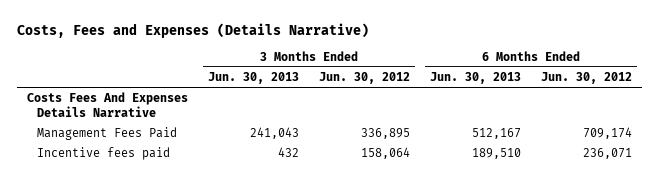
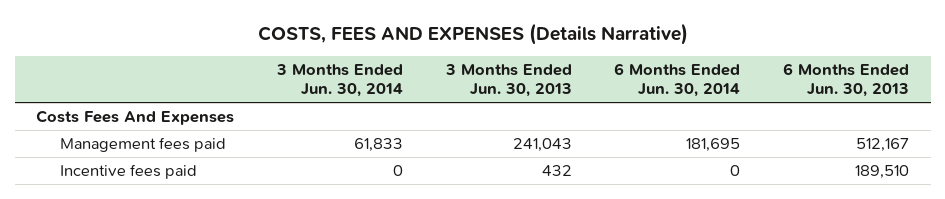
- Costs, Fees and Expenses (Details Narrative)
+ COSTS, FEES AND EXPENSES (Details Narrative)
- | 3 Months Ended Jun. 30, 2013 | 3 Months Ended Jun. 30, 2012 | 6 Months Ended Jun. 30, 2013 | 6 Months Ended Jun. 30, 2012
+ | 3 Months Ended Jun. 30, 2014 | 3 Months Ended Jun. 30, 2013 | 6 Months Ended Jun. 30, 2014 | 6 Months Ended Jun. 30, 2013
- Costs Fees And Expenses Details Narrative
- Management Fees Paid | 241,043 | 336,895 | 512,167 | 709,174
+ Costs Fees And Expenses
+ Management fees paid | 61,833 | 241,043 | 181,695 | 512,167

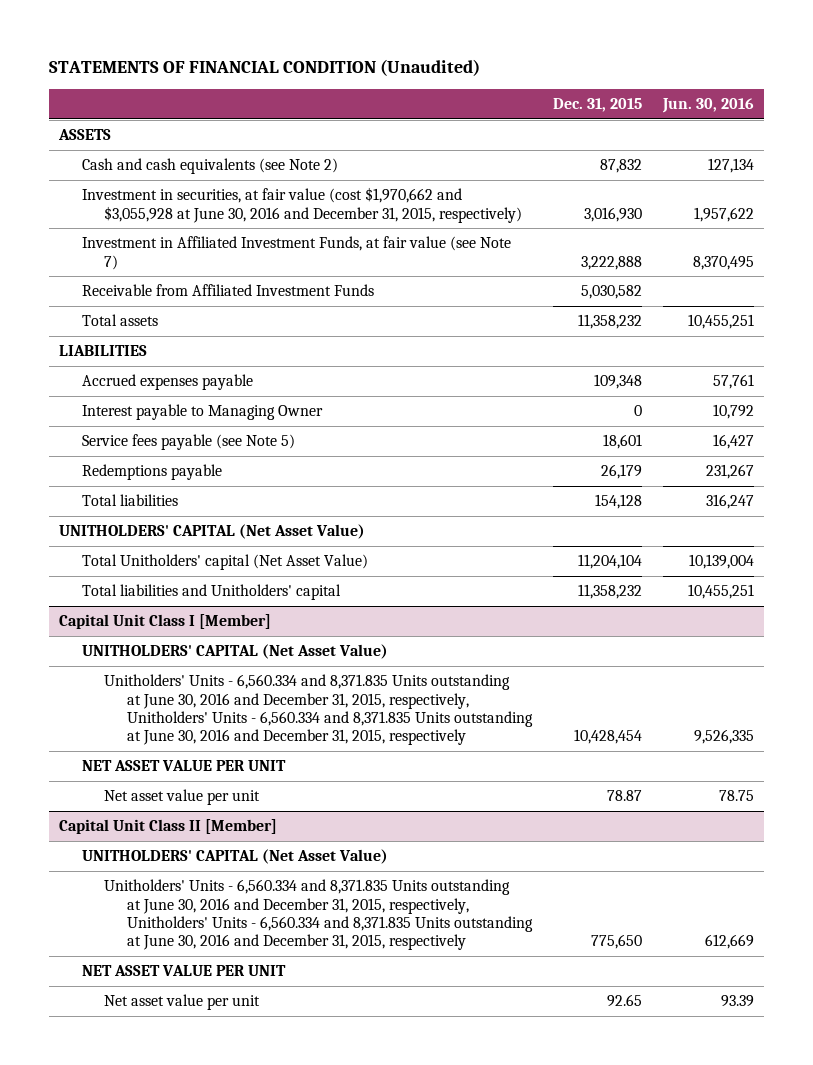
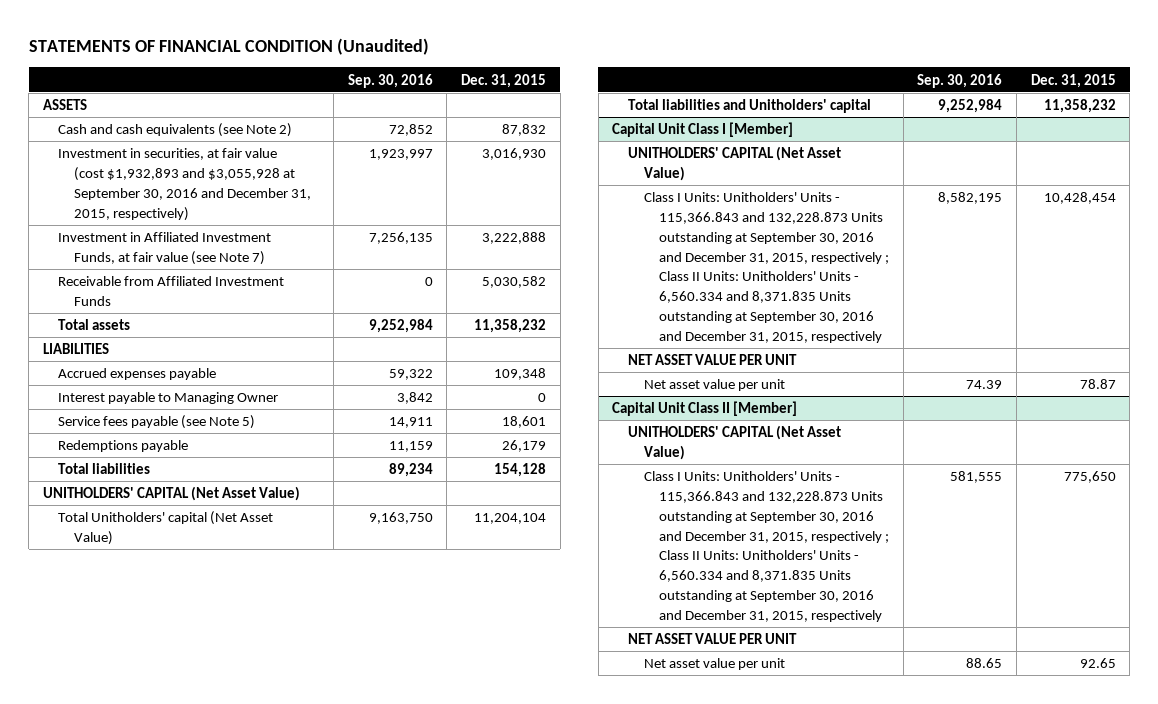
- | Dec. 31, 2015 | Jun. 30, 2016
+ | Sep. 30, 2016 | Dec. 31, 2015
- Investment in securities, at fair value (cost $1,970,662 and $3,055,928 at June 30, 2016 and December 31, 2015, respectively) | 3,016,930 | 1,957,622
+ Investment in securities, at fair value (cost $1,932,893 and $3,055,928 at September 30, 2016 and December 31, 2015, respectively) | 1,923,997 | 3,016,930
@ Capital Unit Class I [Member]
- Unitholders' Units - 6,560.334 and 8,371.835 Units outstanding at June 30, 2016 and December 31, 2015, respectively, Unitholders' Units - 6,560.334 and 8,371.835 Units outstanding at June 30, 2016 and December 31, 2015, respectively | 10,428,454 | 9,526,335
+ Class I Units: Unitholders' Units - 115,366.843 and 132,228.873 Units outstanding at September 30, 2016 and December 31, 2015, respectively ; Class II Units: Unitholders' Units - 6,560.334 and 8,371.835 Units outstanding at September 30, 2016 and December 31, 2015, respectively | 8,582,195 | 10,428,454
@ Capital Unit Class II [Member]
- Unitholders' Units - 6,560.334 and 8,371.835 Units outstanding at June 30, 2016 and December 31, 2015, respectively, Unitholders' Units - 6,560.334 and 8,371.835 Units outstanding at June 30, 2016 and December 31, 2015, respectively | 775,650 | 612,669
+ Class I Units: Unitholders' Units - 115,366.843 and 132,228.873 Units outstanding at September 30, 2016 and December 31, 2015, respectively ; Class II Units: Unitholders' Units - 6,560.334 and 8,371.835 Units outstanding at September 30, 2016 and December 31, 2015, respectively | 581,555 | 775,650

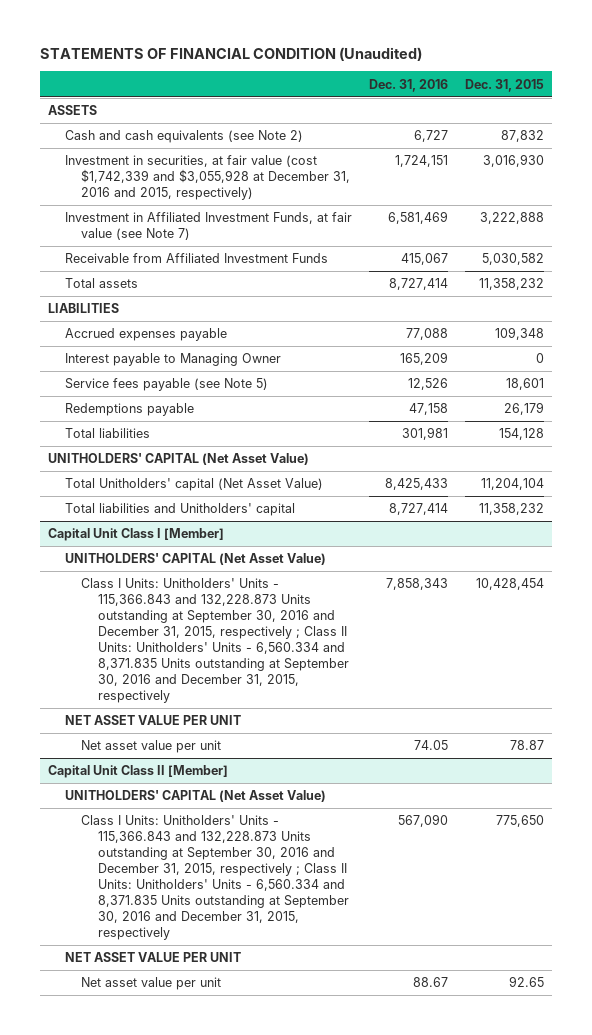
- | Sep. 30, 2016 | Dec. 31, 2015
+ | Dec. 31, 2016 | Dec. 31, 2015
- Investment in securities, at fair value (cost $1,932,893 and $3,055,928 at September 30, 2016 and December 31, 2015, respectively) | 1,923,997 | 3,016,930
+ Investment in securities, at fair value (cost $1,742,339 and $3,055,928 at December 31, 2016 and 2015, respectively) | 1,724,151 | 3,016,930

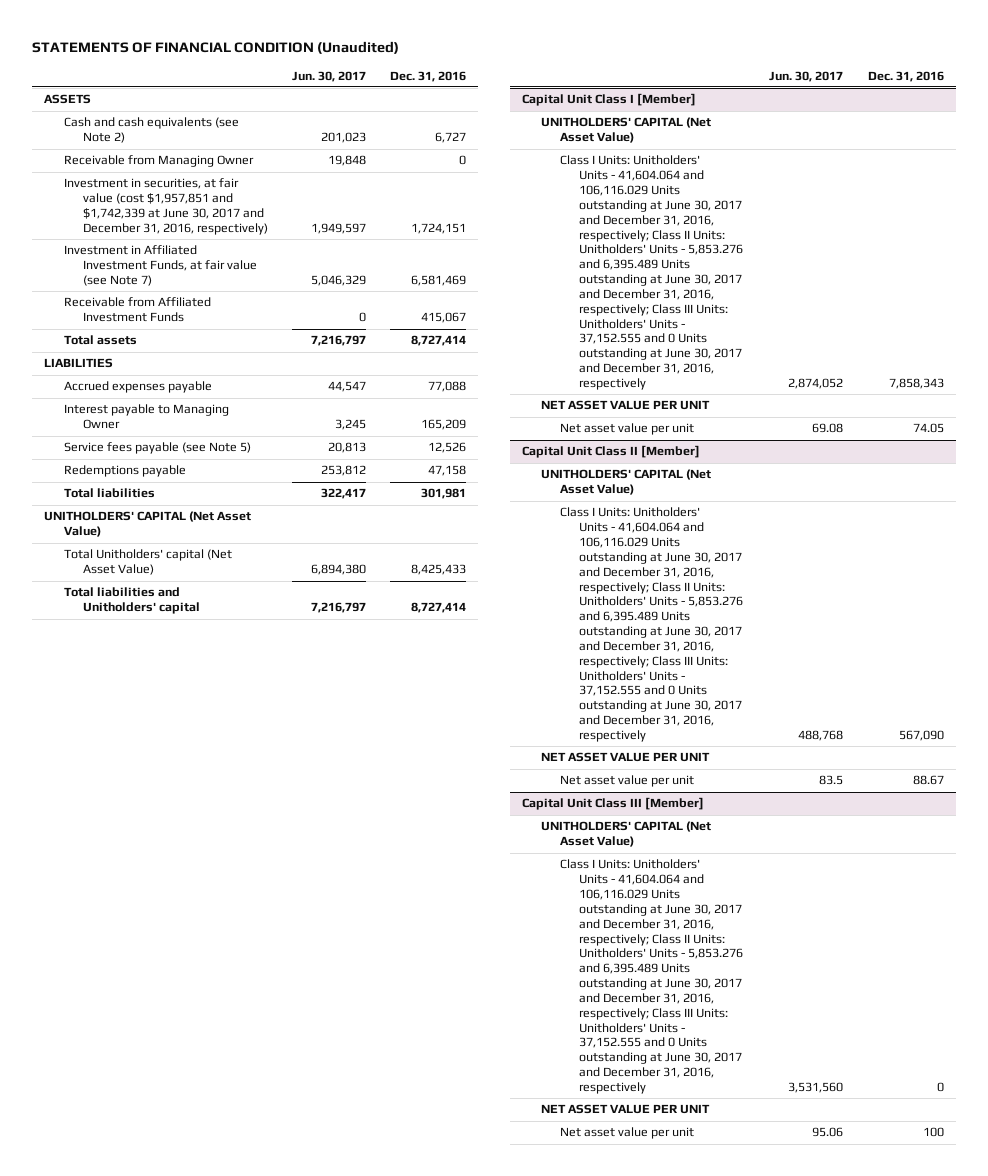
- | Dec. 31, 2016 | Dec. 31, 2015
+ | Jun. 30, 2017 | Dec. 31, 2016
- Investment in securities, at fair value (cost $1,742,339 and $3,055,928 at December 31, 2016 and 2015, respectively) | 1,724,151 | 3,016,930
+ Receivable from Managing Owner | 19,848 | 0
+ Investment in securities, at fair value (cost $1,957,851 and $1,742,339 at June 30, 2017 and December 31, 2016, respectively) | 1,949,597 | 1,724,151
@ Capital Unit Class I [Member]
- Class I Units: Unitholders' Units - 115,366.843 and 132,228.873 Units outstanding at September 30, 2016 and December 31, 2015, respectively ; Class II Units: Unitholders' Units - 6,560.334 and 8,371.835 Units outstanding at September 30, 2016 and December 31, 2015, respectively | 7,858,343 | 10,428,454
+ Class I Units: Unitholders' Units - 41,604.064 and 106,116.029 Units outstanding at June 30, 2017 and December 31, 2016, respectively; Class II Units: Unitholders' Units - 5,853.276 and 6,395.489 Units outstanding at June 30, 2017 and December 31, 2016, respectively; Class III Units: Unitholders' Units - 37,152.555 and 0 Units outstanding at June 30, 2017 and December 31, 2016, respectively | 2,874,052 | 7,858,343
@ Capital Unit Class II [Member]
- Class I Units: Unitholders' Units - 115,366.843 and 132,228.873 Units outstanding at September 30, 2016 and December 31, 2015, respectively ; Class II Units: Unitholders' Units - 6,560.334 and 8,371.835 Units outstanding at September 30, 2016 and December 31, 2015, respectively | 567,090 | 775,650
+ Class I Units: Unitholders' Units - 41,604.064 and 106,116.029 Units outstanding at June 30, 2017 and December 31, 2016, respectively; Class II Units: Unitholders' Units - 5,853.276 and 6,395.489 Units outstanding at June 30, 2017 and December 31, 2016, respectively; Class III Units: Unitholders' Units - 37,152.555 and 0 Units outstanding at June 30, 2017 and December 31, 2016, respectively | 488,768 | 567,090
+ Capital Unit Class III [Member]
+ UNITHOLDERS' CAPITAL (Net Asset Value)
+ Class I Units: Unitholders' Units - 41,604.064 and 106,116.029 Units outstanding at June 30, 2017 and December 31, 2016, respectively; Class II Units: Unitholders' Units - 5,853.276 and 6,395.489 Units outstanding at June 30, 2017 and December 31, 2016, respectively; Class III Units: Unitholders' Units - 37,152.555 and 0 Units outstanding at June 30, 2017 and December 31, 2016, respectively | 3,531,560 | 0
+ NET ASSET VALUE PER UNIT
+ Net asset value per unit | 95.06 | 100

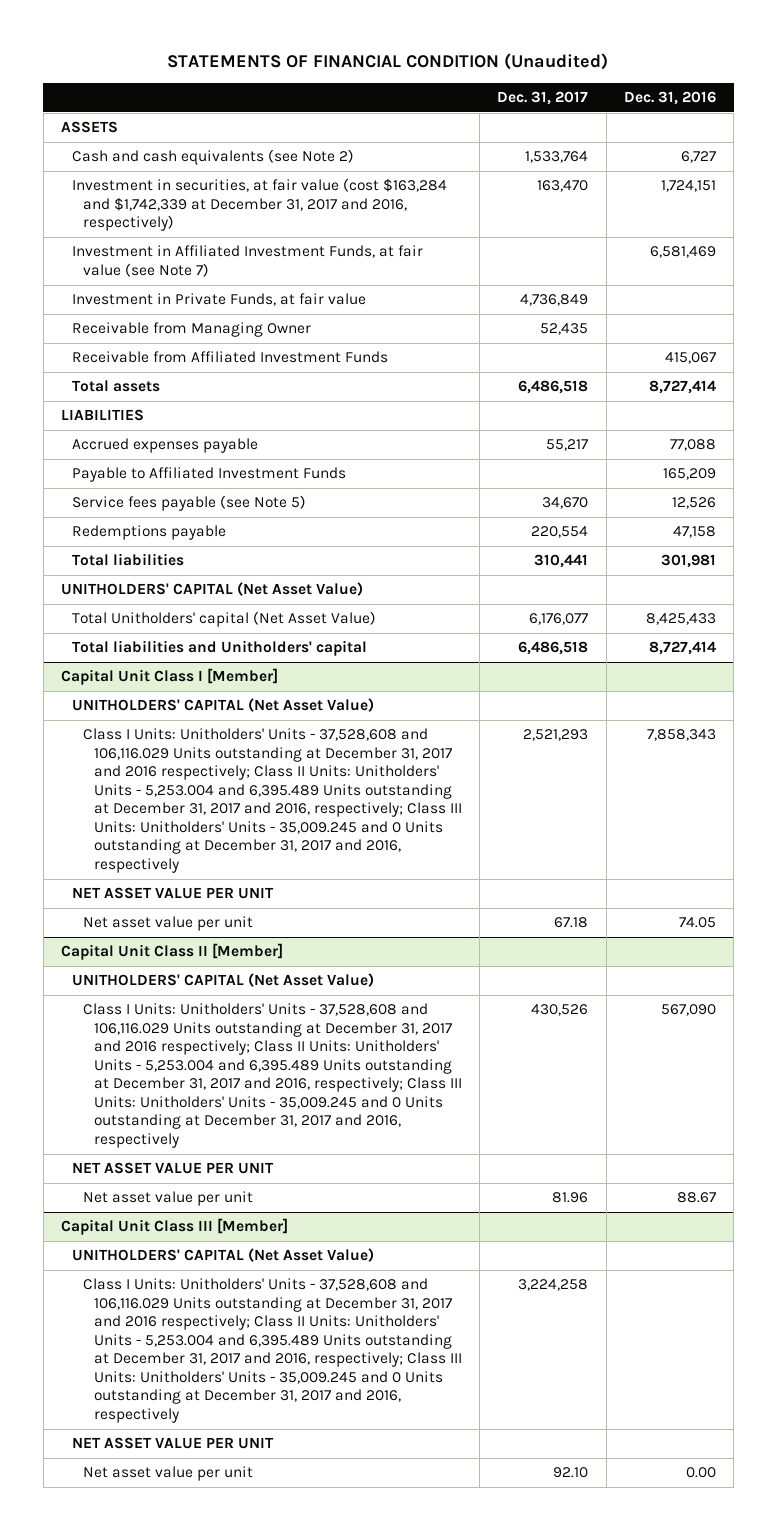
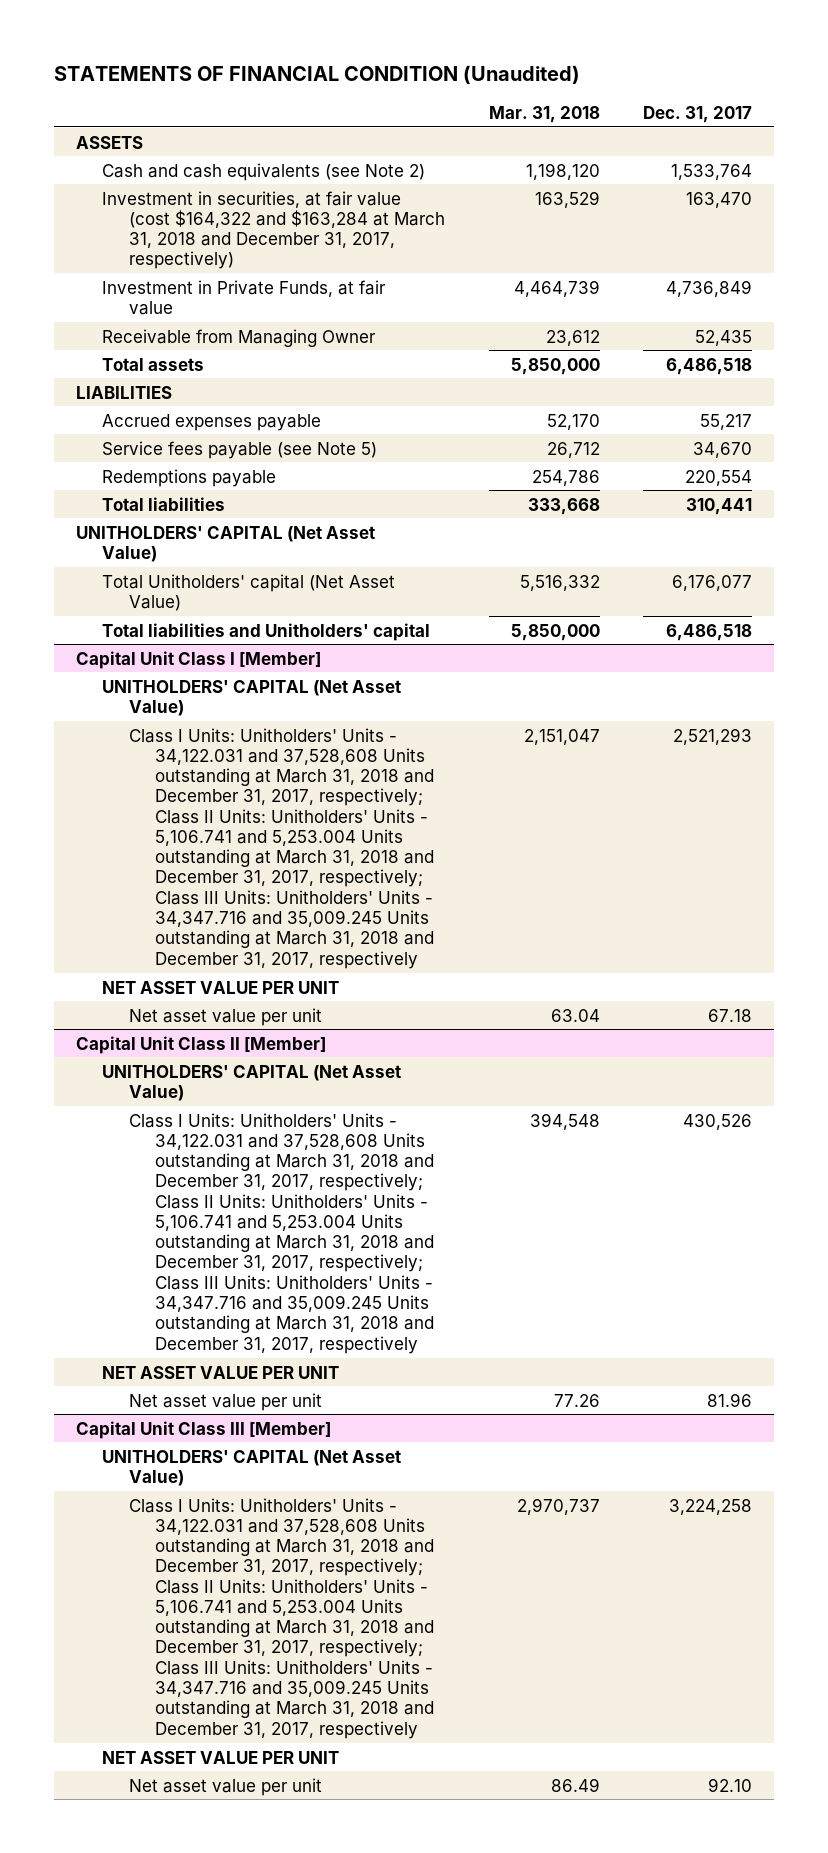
- | Dec. 31, 2017 | Dec. 31, 2016
+ | Mar. 31, 2018 | Dec. 31, 2017
- Investment in securities, at fair value (cost $163,284 and $1,742,339 at December 31, 2017 and 2016, respectively) | 163,470 | 1,724,151
- Investment in Affiliated Investment Funds, at fair value (see Note 7) | | 6,581,469
+ Investment in securities, at fair value (cost $164,322 and $163,284 at March 31, 2018 and December 31, 2017, respectively) | 163,529 | 163,470
- Receivable from Affiliated Investment Funds | | 415,067
- Payable to Affiliated Investment Funds | | 165,209
@ Capital Unit Class I [Member]
- Class I Units: Unitholders' Units - 37,528,608 and 106,116.029 Units outstanding at December 31, 2017 and 2016 respectively; Class II Units: Unitholders' Units - 5,253.004 and 6,395.489 Units outstanding at December 31, 2017 and 2016, respectively; Class III Units: Unitholders' Units - 35,009.245 and 0 Units outstanding at December 31, 2017 and 2016, respectively | 2,521,293 | 7,858,343
+ Class I Units: Unitholders' Units - 34,122.031 and 37,528,608 Units outstanding at March 31, 2018 and December 31, 2017, respectively; Class II Units: Unitholders' Units - 5,106.741 and 5,253.004 Units outstanding at March 31, 2018 and December 31, 2017, respectively; Class III Units: Unitholders' Units - 34,347.716 and 35,009.245 Units outstanding at March 31, 2018 and December 31, 2017, respectively | 2,151,047 | 2,521,293
@ Capital Unit Class II [Member]
- Class I Units: Unitholders' Units - 37,528,608 and 106,116.029 Units outstanding at December 31, 2017 and 2016 respectively; Class II Units: Unitholders' Units - 5,253.004 and 6,395.489 Units outstanding at December 31, 2017 and 2016, respectively; Class III Units: Unitholders' Units - 35,009.245 and 0 Units outstanding at December 31, 2017 and 2016, respectively | 430,526 | 567,090
+ Class I Units: Unitholders' Units - 34,122.031 and 37,528,608 Units outstanding at March 31, 2018 and December 31, 2017, respectively; Class II Units: Unitholders' Units - 5,106.741 and 5,253.004 Units outstanding at March 31, 2018 and December 31, 2017, respectively; Class III Units: Unitholders' Units - 34,347.716 and 35,009.245 Units outstanding at March 31, 2018 and December 31, 2017, respectively | 394,548 | 430,526
@ Capital Unit Class III [Member]
- Class I Units: Unitholders' Units - 37,528,608 and 106,116.029 Units outstanding at December 31, 2017 and 2016 respectively; Class II Units: Unitholders' Units - 5,253.004 and 6,395.489 Units outstanding at December 31, 2017 and 2016, respectively; Class III Units: Unitholders' Units - 35,009.245 and 0 Units outstanding at December 31, 2017 and 2016, respectively | 3,224,258 |
+ Class I Units: Unitholders' Units - 34,122.031 and 37,528,608 Units outstanding at March 31, 2018 and December 31, 2017, respectively; Class II Units: Unitholders' Units - 5,106.741 and 5,253.004 Units outstanding at March 31, 2018 and December 31, 2017, respectively; Class III Units: Unitholders' Units - 34,347.716 and 35,009.245 Units outstanding at March 31, 2018 and December 31, 2017, respectively | 2,970,737 | 3,224,258

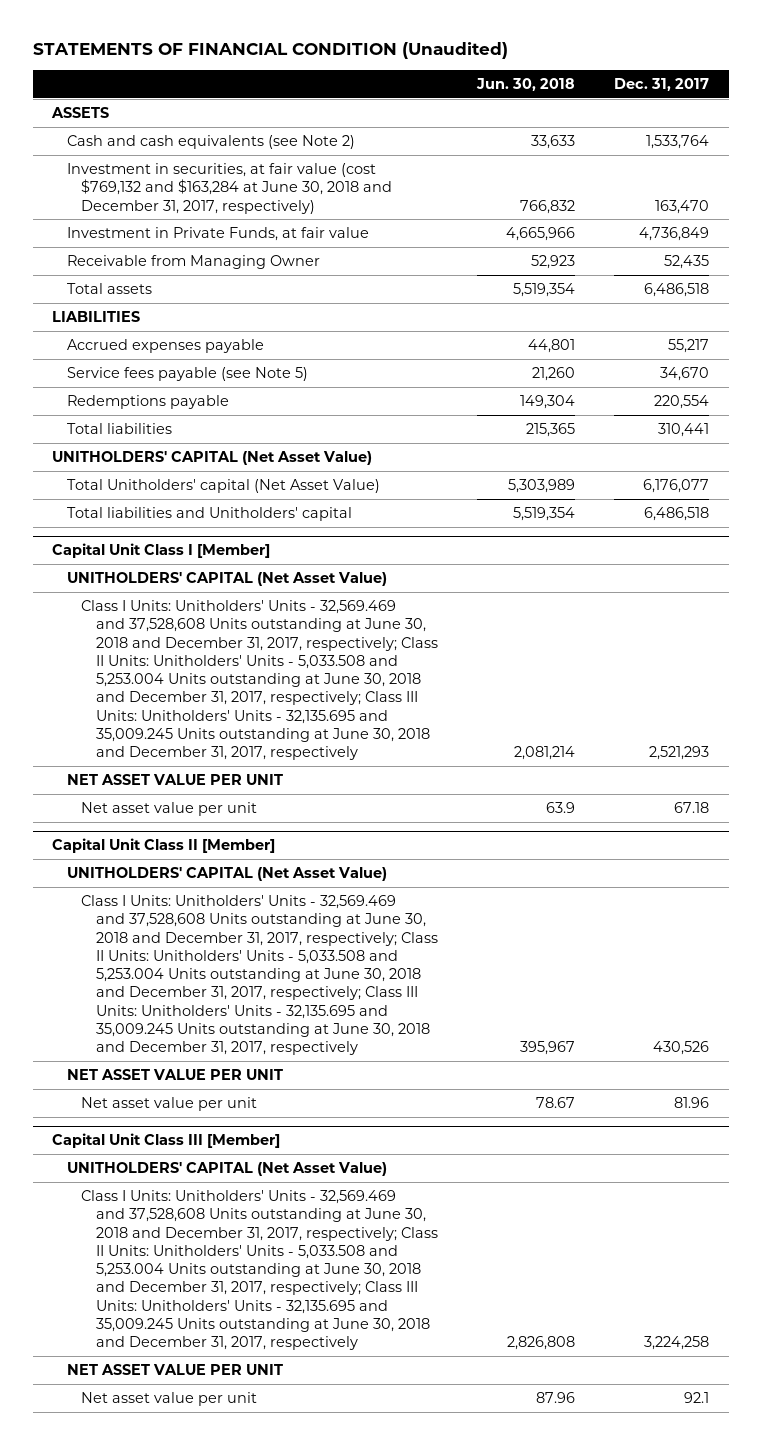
- | Mar. 31, 2018 | Dec. 31, 2017
+ | Jun. 30, 2018 | Dec. 31, 2017
- Investment in securities, at fair value (cost $164,322 and $163,284 at March 31, 2018 and December 31, 2017, respectively) | 163,529 | 163,470
+ Investment in securities, at fair value (cost $769,132 and $163,284 at June 30, 2018 and December 31, 2017, respectively) | 766,832 | 163,470
@ Capital Unit Class I [Member]
- Class I Units: Unitholders' Units - 34,122.031 and 37,528,608 Units outstanding at March 31, 2018 and December 31, 2017, respectively; Class II Units: Unitholders' Units - 5,106.741 and 5,253.004 Units outstanding at March 31, 2018 and December 31, 2017, respectively; Class III Units: Unitholders' Units - 34,347.716 and 35,009.245 Units outstanding at March 31, 2018 and December 31, 2017, respectively | 2,151,047 | 2,521,293
+ Class I Units: Unitholders' Units - 32,569.469 and 37,528,608 Units outstanding at June 30, 2018 and December 31, 2017, respectively; Class II Units: Unitholders' Units - 5,033.508 and 5,253.004 Units outstanding at June 30, 2018 and December 31, 2017, respectively; Class III Units: Unitholders' Units - 32,135.695 and 35,009.245 Units outstanding at June 30, 2018 and December 31, 2017, respectively | 2,081,214 | 2,521,293
@ Capital Unit Class II [Member]
- Class I Units: Unitholders' Units - 34,122.031 and 37,528,608 Units outstanding at March 31, 2018 and December 31, 2017, respectively; Class II Units: Unitholders' Units - 5,106.741 and 5,253.004 Units outstanding at March 31, 2018 and December 31, 2017, respectively; Class III Units: Unitholders' Units - 34,347.716 and 35,009.245 Units outstanding at March 31, 2018 and December 31, 2017, respectively | 394,548 | 430,526
+ Class I Units: Unitholders' Units - 32,569.469 and 37,528,608 Units outstanding at June 30, 2018 and December 31, 2017, respectively; Class II Units: Unitholders' Units - 5,033.508 and 5,253.004 Units outstanding at June 30, 2018 and December 31, 2017, respectively; Class III Units: Unitholders' Units - 32,135.695 and 35,009.245 Units outstanding at June 30, 2018 and December 31, 2017, respectively | 395,967 | 430,526
@ Capital Unit Class III [Member]
- Class I Units: Unitholders' Units - 34,122.031 and 37,528,608 Units outstanding at March 31, 2018 and December 31, 2017, respectively; Class II Units: Unitholders' Units - 5,106.741 and 5,253.004 Units outstanding at March 31, 2018 and December 31, 2017, respectively; Class III Units: Unitholders' Units - 34,347.716 and 35,009.245 Units outstanding at March 31, 2018 and December 31, 2017, respectively | 2,970,737 | 3,224,258
+ Class I Units: Unitholders' Units - 32,569.469 and 37,528,608 Units outstanding at June 30, 2018 and December 31, 2017, respectively; Class II Units: Unitholders' Units - 5,033.508 and 5,253.004 Units outstanding at June 30, 2018 and December 31, 2017, respectively; Class III Units: Unitholders' Units - 32,135.695 and 35,009.245 Units outstanding at June 30, 2018 and December 31, 2017, respectively | 2,826,808 | 3,224,258
- Net asset value per unit | 86.49 | 92.10
+ Net asset value per unit | 87.96 | 92.1

